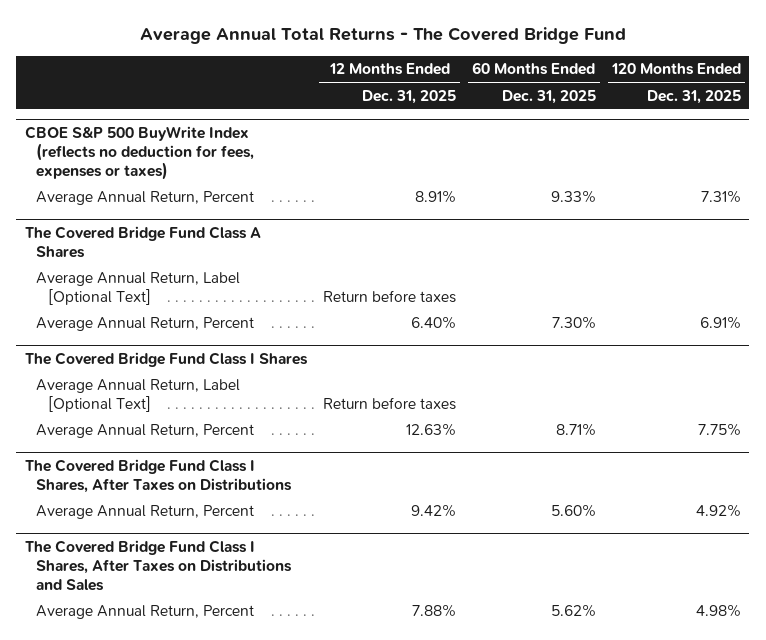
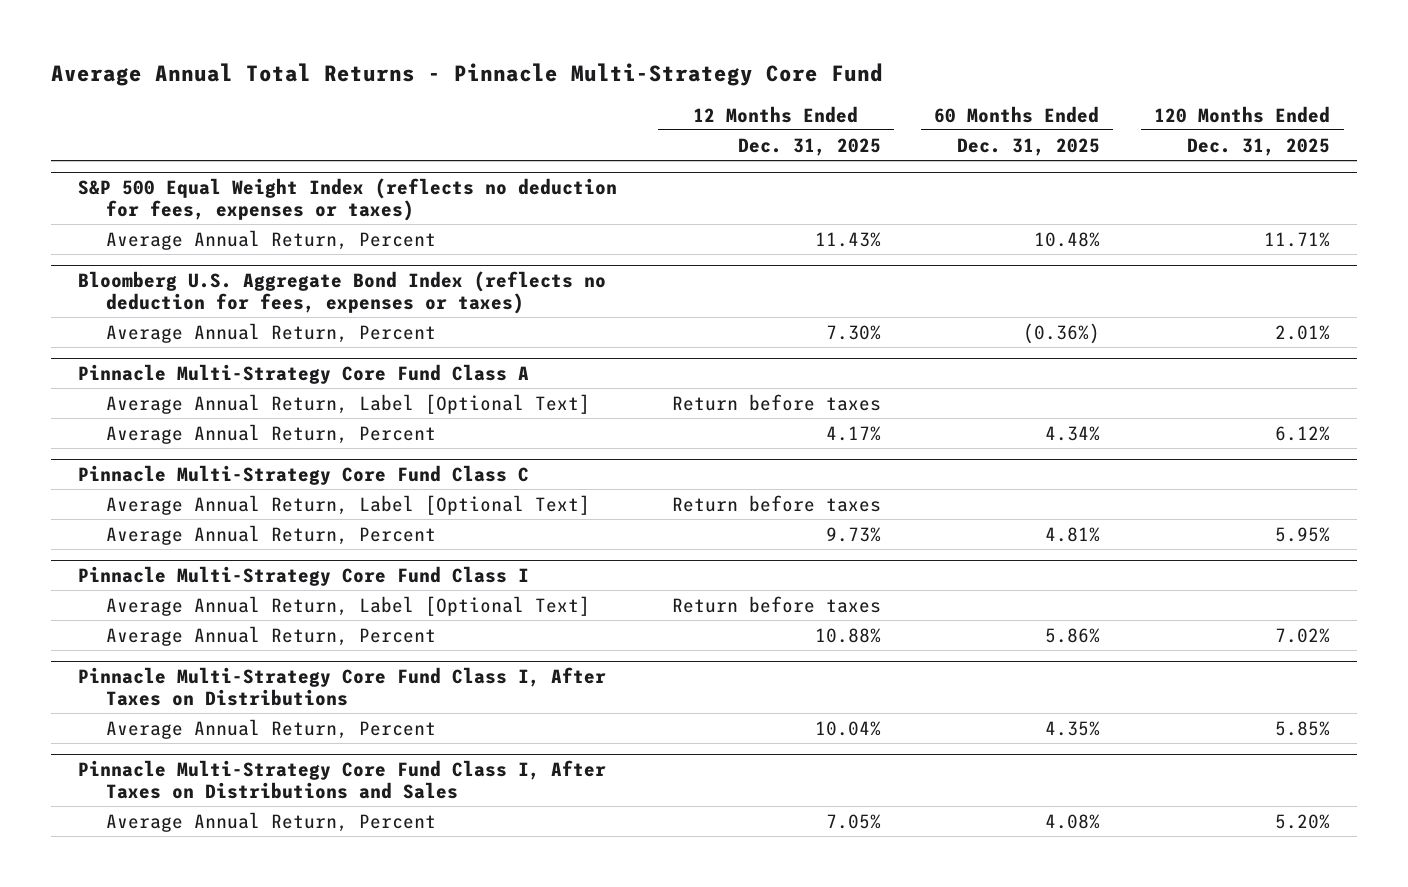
- Average Annual Total Returns - The Covered Bridge Fund
+ Average Annual Total Returns - Pinnacle Multi-Strategy Core Fund
- CBOE S&P 500 BuyWrite Index (reflects no deduction for fees, expenses or taxes)
- Average Annual Return, Percent | 8.91% | 9.33% | 7.31%
- The Covered Bridge Fund Class A Shares
+ S&P 500 Equal Weight Index (reflects no deduction for fees, expenses or taxes)
+ Average Annual Return, Percent | 11.43% | 10.48% | 11.71%
+ Bloomberg U.S. Aggregate Bond Index (reflects no deduction for fees, expenses or taxes)
+ Average Annual Return, Percent | 7.30% | (0.36%) | 2.01%
+ Pinnacle Multi-Strategy Core Fund Class A
- Average Annual Return, Percent | 6.40% | 7.30% | 6.91%
- The Covered Bridge Fund Class I Shares
+ Average Annual Return, Percent | 4.17% | 4.34% | 6.12%
+ Pinnacle Multi-Strategy Core Fund Class C
- Average Annual Return, Percent | 12.63% | 8.71% | 7.75%
- The Covered Bridge Fund Class I Shares, After Taxes on Distributions
- Average Annual Return, Percent | 9.42% | 5.60% | 4.92%
- The Covered Bridge Fund Class I Shares, After Taxes on Distributions and Sales
- Average Annual Return, Percent | 7.88% | 5.62% | 4.98%
+ Average Annual Return, Percent | 9.73% | 4.81% | 5.95%
+ Pinnacle Multi-Strategy Core Fund Class I
+ Average Annual Return, Label [Optional Text] | Return before taxes | |
+ Average Annual Return, Percent | 10.88% | 5.86% | 7.02%
+ Pinnacle Multi-Strategy Core Fund Class I, After Taxes on Distributions
+ Average Annual Return, Percent | 10.04% | 4.35% | 5.85%
+ Pinnacle Multi-Strategy Core Fund Class I, After Taxes on Distributions and Sales
+ Average Annual Return, Percent | 7.05% | 4.08% | 5.20%

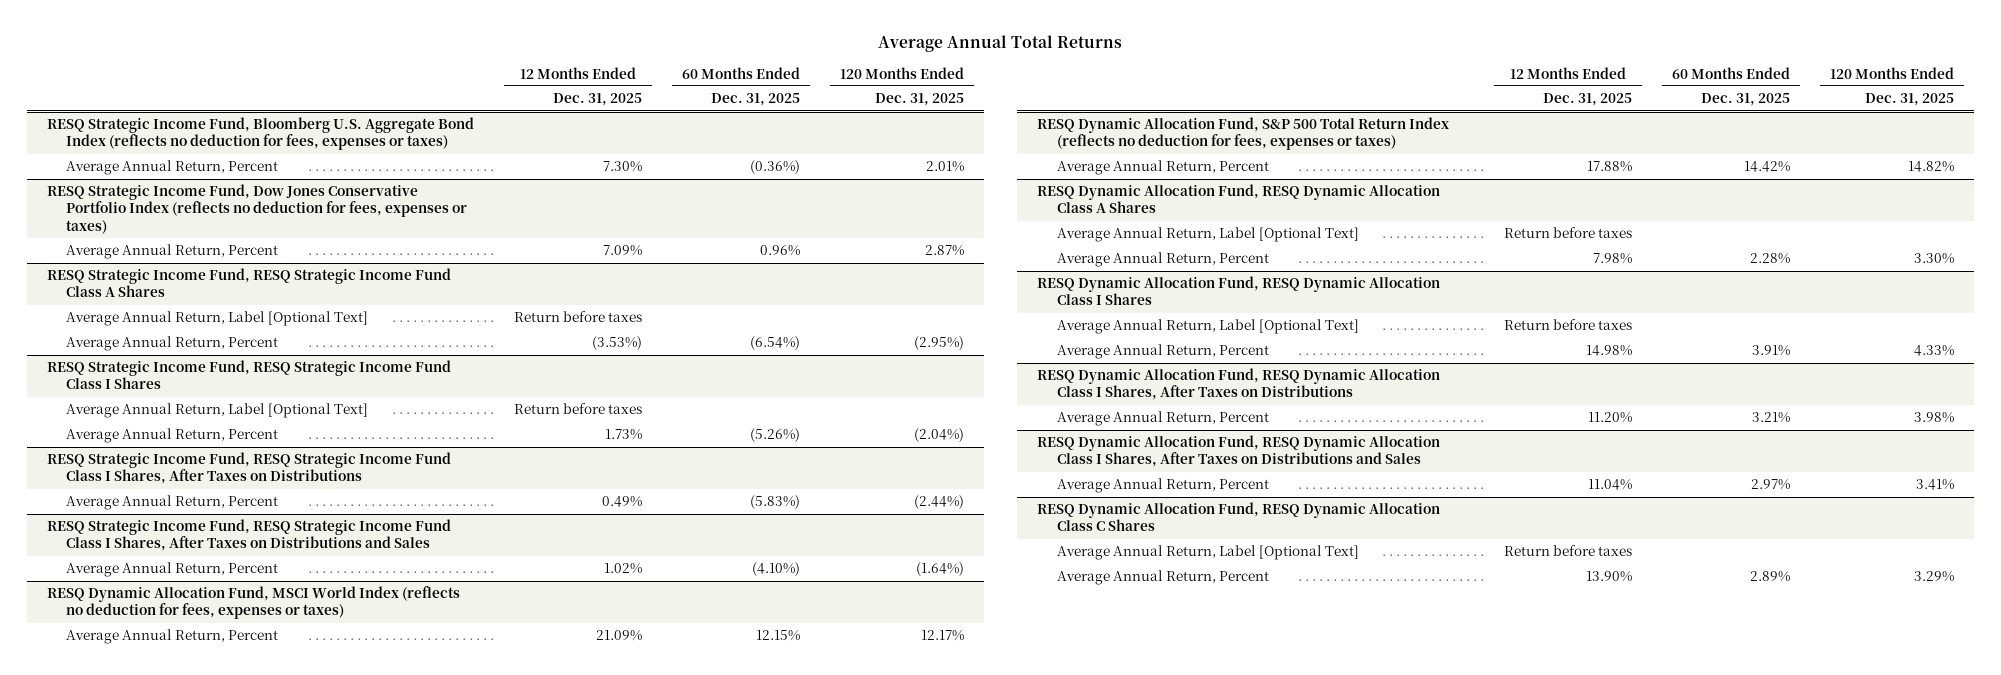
- Average Annual Total Returns - Pinnacle Multi-Strategy Core Fund
+ Average Annual Total Returns
- S&P 500 Equal Weight Index (reflects no deduction for fees, expenses or taxes)
- Average Annual Return, Percent | 11.43% | 10.48% | 11.71%
- Bloomberg U.S. Aggregate Bond Index (reflects no deduction for fees, expenses or taxes)
+ RESQ Strategic Income Fund, Bloomberg U.S. Aggregate Bond Index (reflects no deduction for fees, expenses or taxes)
- Pinnacle Multi-Strategy Core Fund Class A
+ RESQ Strategic Income Fund, Dow Jones Conservative Portfolio Index (reflects no deduction for fees, expenses or taxes)
+ Average Annual Return, Percent | 7.09% | 0.96% | 2.87%
+ RESQ Strategic Income Fund, RESQ Strategic Income Fund Class A Shares
- Average Annual Return, Percent | 4.17% | 4.34% | 6.12%
- Pinnacle Multi-Strategy Core Fund Class C
+ Average Annual Return, Percent | (3.53%) | (6.54%) | (2.95%)
+ RESQ Strategic Income Fund, RESQ Strategic Income Fund Class I Shares
- Average Annual Return, Percent | 9.73% | 4.81% | 5.95%
- Pinnacle Multi-Strategy Core Fund Class I
+ Average Annual Return, Percent | 1.73% | (5.26%) | (2.04%)
+ RESQ Strategic Income Fund, RESQ Strategic Income Fund Class I Shares, After Taxes on Distributions
+ Average Annual Return, Percent | 0.49% | (5.83%) | (2.44%)
+ RESQ Strategic Income Fund, RESQ Strategic Income Fund Class I Shares, After Taxes on Distributions and Sales
+ Average Annual Return, Percent | 1.02% | (4.10%) | (1.64%)
+ RESQ Dynamic Allocation Fund, MSCI World Index (reflects no deduction for fees, expenses or taxes)
+ Average Annual Return, Percent | 21.09% | 12.15% | 12.17%
+ RESQ Dynamic Allocation Fund, S&P 500 Total Return Index (reflects no deduction for fees, expenses or taxes)
+ Average Annual Return, Percent | 17.88% | 14.42% | 14.82%
+ RESQ Dynamic Allocation Fund, RESQ Dynamic Allocation Class A Shares
- Average Annual Return, Percent | 10.88% | 5.86% | 7.02%
- Pinnacle Multi-Strategy Core Fund Class I, After Taxes on Distributions
- Average Annual Return, Percent | 10.04% | 4.35% | 5.85%
- Pinnacle Multi-Strategy Core Fund Class I, After Taxes on Distributions and Sales
- Average Annual Return, Percent | 7.05% | 4.08% | 5.20%
+ Average Annual Return, Percent | 7.98% | 2.28% | 3.30%
+ RESQ Dynamic Allocation Fund, RESQ Dynamic Allocation Class I Shares
+ Average Annual Return, Label [Optional Text] | Return before taxes | |
+ Average Annual Return, Percent | 14.98% | 3.91% | 4.33%
+ RESQ Dynamic Allocation Fund, RESQ Dynamic Allocation Class I Shares, After Taxes on Distributions
+ Average Annual Return, Percent | 11.20% | 3.21% | 3.98%
+ RESQ Dynamic Allocation Fund, RESQ Dynamic Allocation Class I Shares, After Taxes on Distributions and Sales
+ Average Annual Return, Percent | 11.04% | 2.97% | 3.41%
+ RESQ Dynamic Allocation Fund, RESQ Dynamic Allocation Class C Shares
+ Average Annual Return, Label [Optional Text] | Return before taxes | |
+ Average Annual Return, Percent | 13.90% | 2.89% | 3.29%

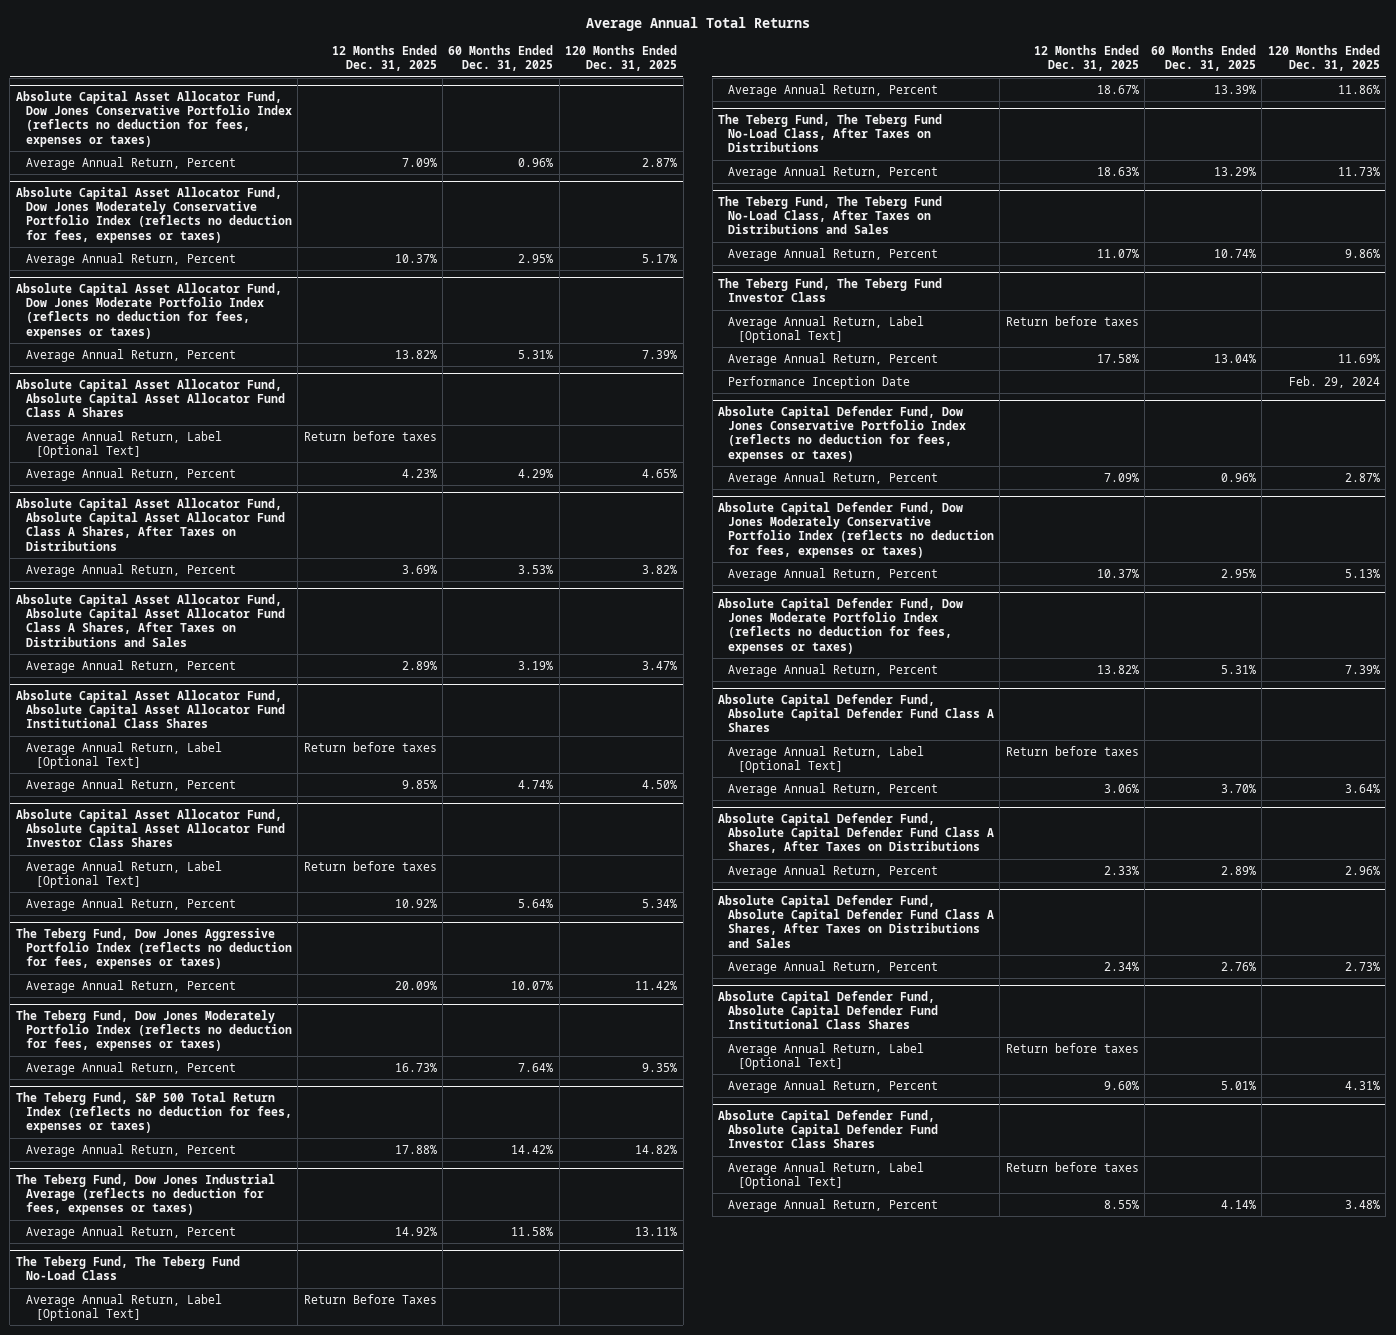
- RESQ Strategic Income Fund, Bloomberg U.S. Aggregate Bond Index (reflects no deduction for fees, expenses or taxes)
- Average Annual Return, Percent | 7.30% | (0.36%) | 2.01%
- RESQ Strategic Income Fund, Dow Jones Conservative Portfolio Index (reflects no deduction for fees, expenses or taxes)
+ Absolute Capital Asset Allocator Fund, Dow Jones Conservative Portfolio Index (reflects no deduction for fees, expenses or taxes)
- RESQ Strategic Income Fund, RESQ Strategic Income Fund Class A Shares
+ Absolute Capital Asset Allocator Fund, Dow Jones Moderately Conservative Portfolio Index (reflects no deduction for fees, expenses or taxes)
+ Average Annual Return, Percent | 10.37% | 2.95% | 5.17%
+ Absolute Capital Asset Allocator Fund, Dow Jones Moderate Portfolio Index (reflects no deduction for fees, expenses or taxes)
+ Average Annual Return, Percent | 13.82% | 5.31% | 7.39%
+ Absolute Capital Asset Allocator Fund, Absolute Capital Asset Allocator Fund Class A Shares
- Average Annual Return, Percent | (3.53%) | (6.54%) | (2.95%)
- RESQ Strategic Income Fund, RESQ Strategic Income Fund Class I Shares
+ Average Annual Return, Percent | 4.23% | 4.29% | 4.65%
+ Absolute Capital Asset Allocator Fund, Absolute Capital Asset Allocator Fund Class A Shares, After Taxes on Distributions
+ Average Annual Return, Percent | 3.69% | 3.53% | 3.82%
+ Absolute Capital Asset Allocator Fund, Absolute Capital Asset Allocator Fund Class A Shares, After Taxes on Distributions and Sales
+ Average Annual Return, Percent | 2.89% | 3.19% | 3.47%
+ Absolute Capital Asset Allocator Fund, Absolute Capital Asset Allocator Fund Institutional Class Shares
- Average Annual Return, Percent | 1.73% | (5.26%) | (2.04%)
- RESQ Strategic Income Fund, RESQ Strategic Income Fund Class I Shares, After Taxes on Distributions
- Average Annual Return, Percent | 0.49% | (5.83%) | (2.44%)
- RESQ Strategic Income Fund, RESQ Strategic Income Fund Class I Shares, After Taxes on Distributions and Sales
- Average Annual Return, Percent | 1.02% | (4.10%) | (1.64%)
- RESQ Dynamic Allocation Fund, MSCI World Index (reflects no deduction for fees, expenses or taxes)
- Average Annual Return, Percent | 21.09% | 12.15% | 12.17%
- RESQ Dynamic Allocation Fund, S&P 500 Total Return Index (reflects no deduction for fees, expenses or taxes)
+ Average Annual Return, Percent | 9.85% | 4.74% | 4.50%
+ Absolute Capital Asset Allocator Fund, Absolute Capital Asset Allocator Fund Investor Class Shares
+ Average Annual Return, Label [Optional Text] | Return before taxes | |
+ Average Annual Return, Percent | 10.92% | 5.64% | 5.34%
+ The Teberg Fund, Dow Jones Aggressive Portfolio Index (reflects no deduction for fees, expenses or taxes)
+ Average Annual Return, Percent | 20.09% | 10.07% | 11.42%
+ The Teberg Fund, Dow Jones Moderately Portfolio Index (reflects no deduction for fees, expenses or taxes)
+ Average Annual Return, Percent | 16.73% | 7.64% | 9.35%
+ The Teberg Fund, S&P 500 Total Return Index (reflects no deduction for fees, expenses or taxes)
- RESQ Dynamic Allocation Fund, RESQ Dynamic Allocation Class A Shares
+ The Teberg Fund, Dow Jones Industrial Average (reflects no deduction for fees, expenses or taxes)
+ Average Annual Return, Percent | 14.92% | 11.58% | 13.11%
+ The Teberg Fund, The Teberg Fund No-Load Class
+ Average Annual Return, Label [Optional Text] | Return Before Taxes | |
+ Average Annual Return, Percent | 18.67% | 13.39% | 11.86%
+ The Teberg Fund, The Teberg Fund No-Load Class, After Taxes on Distributions
+ Average Annual Return, Percent | 18.63% | 13.29% | 11.73%
+ The Teberg Fund, The Teberg Fund No-Load Class, After Taxes on Distributions and Sales
+ Average Annual Return, Percent | 11.07% | 10.74% | 9.86%
+ The Teberg Fund, The Teberg Fund Investor Class
- Average Annual Return, Percent | 7.98% | 2.28% | 3.30%
- RESQ Dynamic Allocation Fund, RESQ Dynamic Allocation Class I Shares
+ Average Annual Return, Percent | 17.58% | 13.04% | 11.69%
+ Performance Inception Date | | | Feb. 29, 2024
+ Absolute Capital Defender Fund, Dow Jones Conservative Portfolio Index (reflects no deduction for fees, expenses or taxes)
+ Average Annual Return, Percent | 7.09% | 0.96% | 2.87%
+ Absolute Capital Defender Fund, Dow Jones Moderately Conservative Portfolio Index (reflects no deduction for fees, expenses or taxes)
+ Average Annual Return, Percent | 10.37% | 2.95% | 5.13%
+ Absolute Capital Defender Fund, Dow Jones Moderate Portfolio Index (reflects no deduction for fees, expenses or taxes)
+ Average Annual Return, Percent | 13.82% | 5.31% | 7.39%
+ Absolute Capital Defender Fund, Absolute Capital Defender Fund Class A Shares
- Average Annual Return, Percent | 14.98% | 3.91% | 4.33%
- RESQ Dynamic Allocation Fund, RESQ Dynamic Allocation Class I Shares, After Taxes on Distributions
- Average Annual Return, Percent | 11.20% | 3.21% | 3.98%
- RESQ Dynamic Allocation Fund, RESQ Dynamic Allocation Class I Shares, After Taxes on Distributions and Sales
- Average Annual Return, Percent | 11.04% | 2.97% | 3.41%
- RESQ Dynamic Allocation Fund, RESQ Dynamic Allocation Class C Shares
+ Average Annual Return, Percent | 3.06% | 3.70% | 3.64%
+ Absolute Capital Defender Fund, Absolute Capital Defender Fund Class A Shares, After Taxes on Distributions
+ Average Annual Return, Percent | 2.33% | 2.89% | 2.96%
+ Absolute Capital Defender Fund, Absolute Capital Defender Fund Class A Shares, After Taxes on Distributions and Sales
+ Average Annual Return, Percent | 2.34% | 2.76% | 2.73%
+ Absolute Capital Defender Fund, Absolute Capital Defender Fund Institutional Class Shares
- Average Annual Return, Percent | 13.90% | 2.89% | 3.29%
+ Average Annual Return, Percent | 9.60% | 5.01% | 4.31%
+ Absolute Capital Defender Fund, Absolute Capital Defender Fund Investor Class Shares
+ Average Annual Return, Label [Optional Text] | Return before taxes | |
+ Average Annual Return, Percent | 8.55% | 4.14% | 3.48%

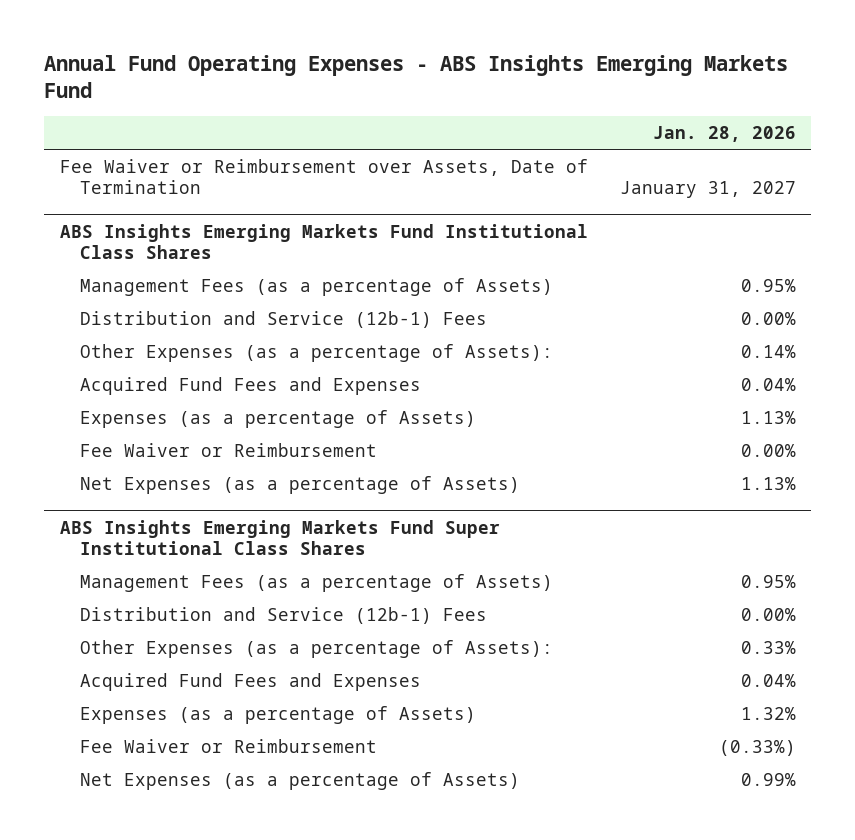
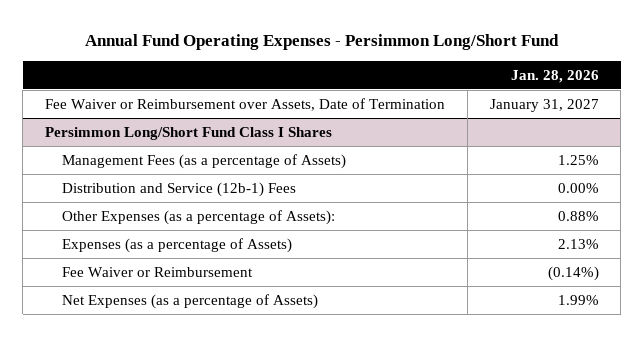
- Annual Fund Operating Expenses - ABS Insights Emerging Markets Fund
+ Annual Fund Operating Expenses - Persimmon Long/Short Fund
- ABS Insights Emerging Markets Fund Institutional Class Shares
- Management Fees (as a percentage of Assets) | 0.95%
- Distribution and Service (12b-1) Fees | 0.00%
- Other Expenses (as a percentage of Assets): | 0.14%
- Acquired Fund Fees and Expenses | 0.04%
- Expenses (as a percentage of Assets) | 1.13%
- Fee Waiver or Reimbursement | 0.00%
- Net Expenses (as a percentage of Assets) | 1.13%
- ABS Insights Emerging Markets Fund Super Institutional Class Shares
- Management Fees (as a percentage of Assets) | 0.95%
+ Persimmon Long/Short Fund Class I Shares
+ Management Fees (as a percentage of Assets) | 1.25%
- Other Expenses (as a percentage of Assets): | 0.33%
- Acquired Fund Fees and Expenses | 0.04%
- Expenses (as a percentage of Assets) | 1.32%
- Fee Waiver or Reimbursement | (0.33%)
- Net Expenses (as a percentage of Assets) | 0.99%
+ Other Expenses (as a percentage of Assets): | 0.88%
+ Expenses (as a percentage of Assets) | 2.13%
+ Fee Waiver or Reimbursement | (0.14%)
+ Net Expenses (as a percentage of Assets) | 1.99%

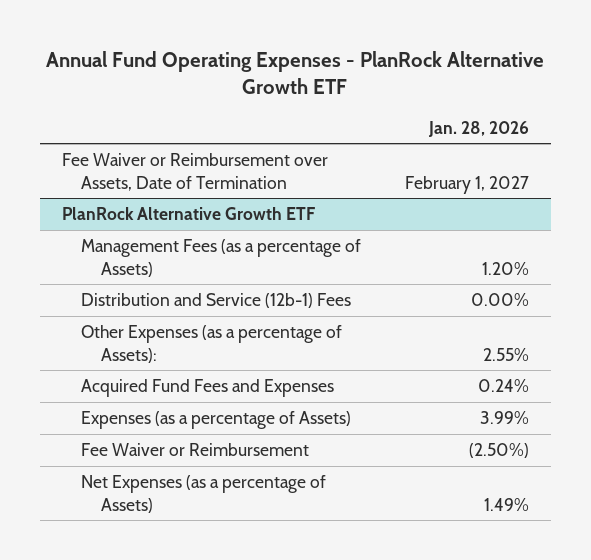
- Annual Fund Operating Expenses - Persimmon Long/Short Fund
+ Annual Fund Operating Expenses - PlanRock Alternative Growth ETF
- Fee Waiver or Reimbursement over Assets, Date of Termination | January 31, 2027
- Persimmon Long/Short Fund Class I Shares
- Management Fees (as a percentage of Assets) | 1.25%
+ Fee Waiver or Reimbursement over Assets, Date of Termination | February 1, 2027
+ PlanRock Alternative Growth ETF
+ Management Fees (as a percentage of Assets) | 1.20%
- Other Expenses (as a percentage of Assets): | 0.88%
- Expenses (as a percentage of Assets) | 2.13%
- Fee Waiver or Reimbursement | (0.14%)
- Net Expenses (as a percentage of Assets) | 1.99%
+ Other Expenses (as a percentage of Assets): | 2.55%
+ Acquired Fund Fees and Expenses | 0.24%
+ Expenses (as a percentage of Assets) | 3.99%
+ Fee Waiver or Reimbursement | (2.50%)
+ Net Expenses (as a percentage of Assets) | 1.49%

